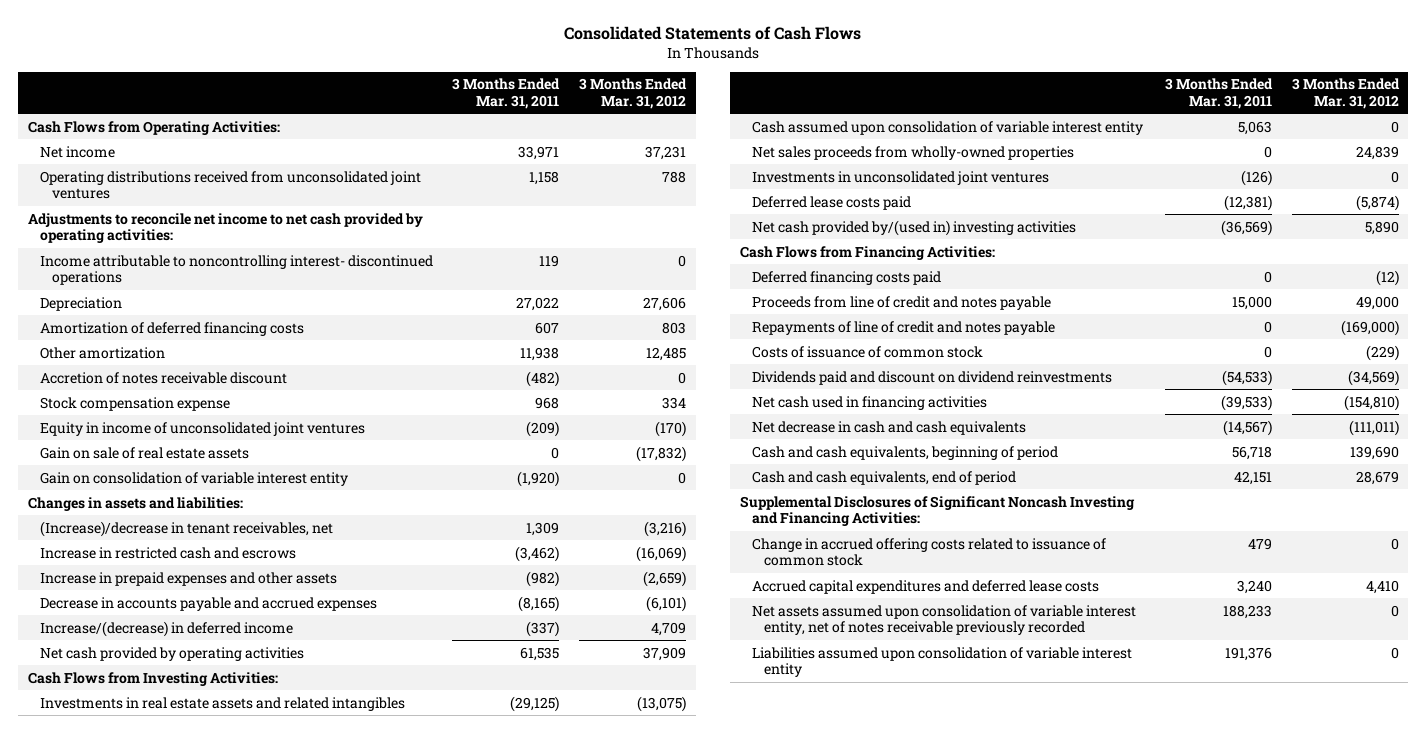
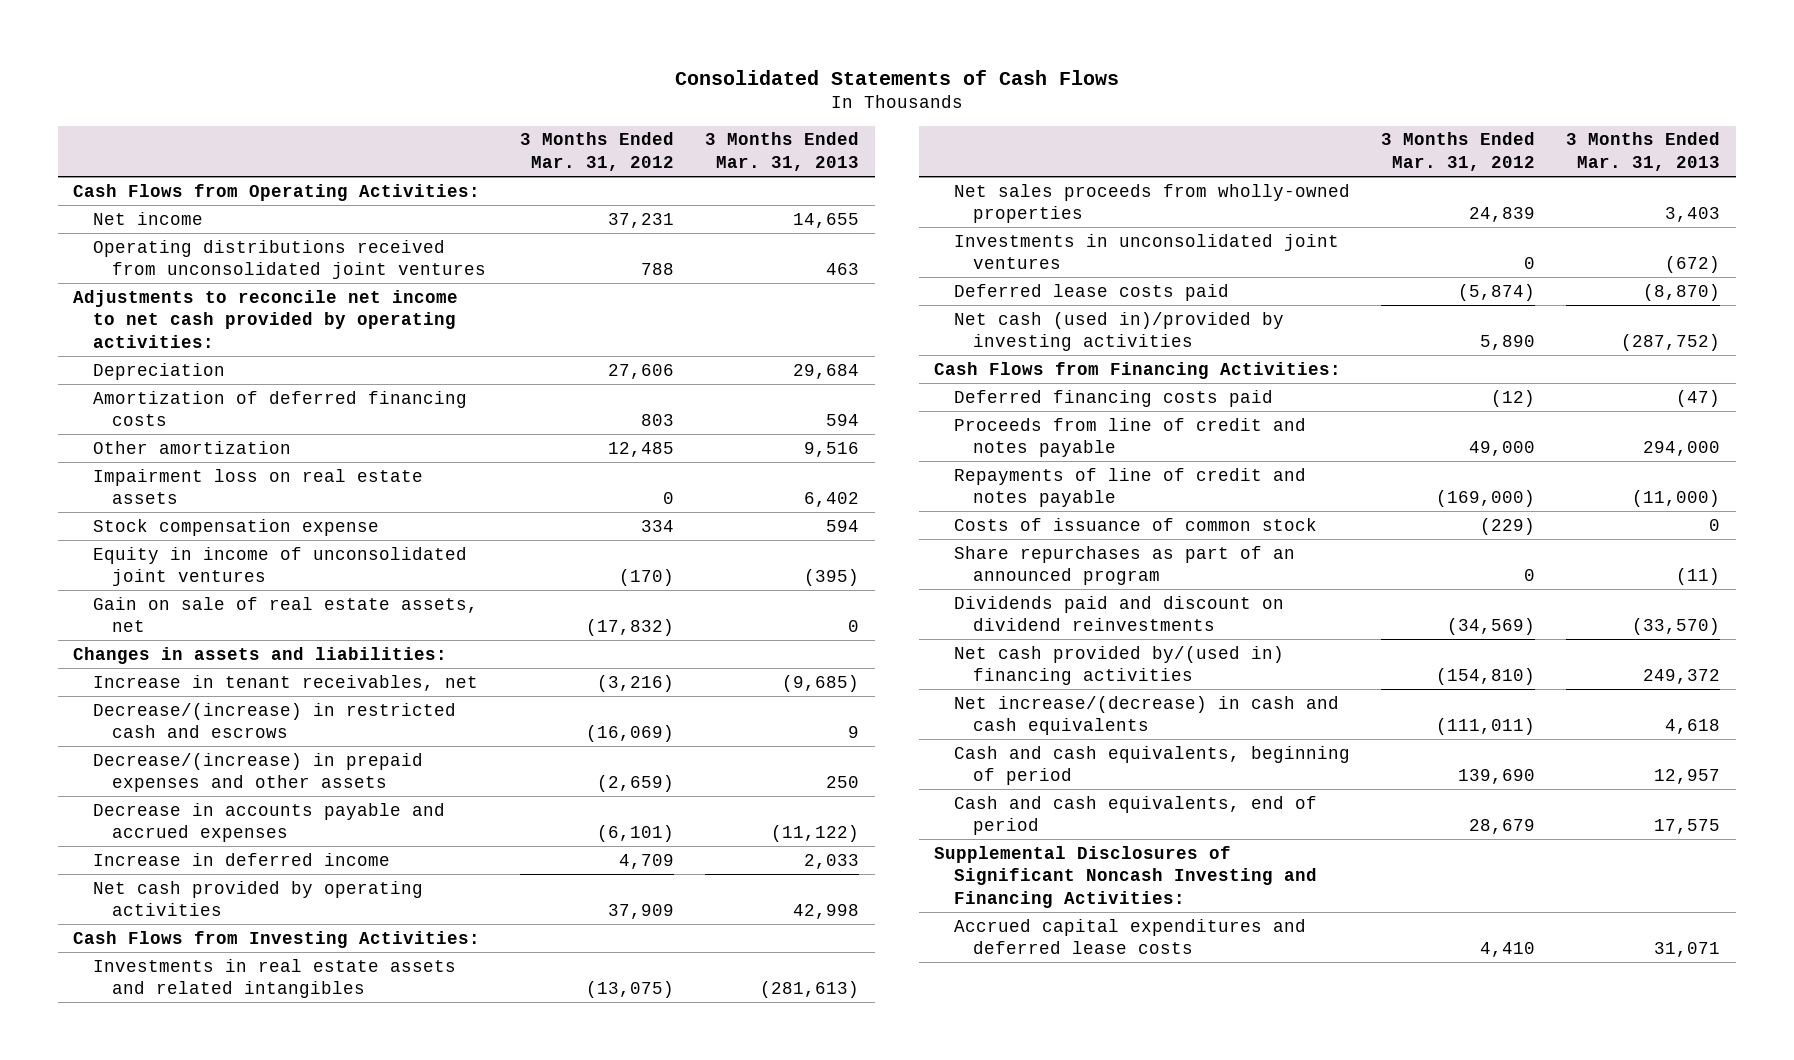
- | 3 Months Ended Mar. 31, 2011 | 3 Months Ended Mar. 31, 2012
+ | 3 Months Ended Mar. 31, 2012 | 3 Months Ended Mar. 31, 2013
- Income attributable to noncontrolling interest- discontinued operations | 119 | 0
- Accretion of notes receivable discount | (482) | 0
+ Impairment loss on real estate assets | 0 | 6,402
- Gain on sale of real estate assets | 0 | (17,832)
- Gain on consolidation of variable interest entity | (1,920) | 0
+ Gain on sale of real estate assets, net | (17,832) | 0
- (Increase)/decrease in tenant receivables, net | 1,309 | (3,216)
- Increase in restricted cash and escrows | (3,462) | (16,069)
- Increase in prepaid expenses and other assets | (982) | (2,659)
+ Increase in tenant receivables, net | (3,216) | (9,685)
+ Decrease/(increase) in restricted cash and escrows | (16,069) | 9
+ Decrease/(increase) in prepaid expenses and other assets | (2,659) | 250
- Increase/(decrease) in deferred income | (337) | 4,709
+ Increase in deferred income | 4,709 | 2,033
- Cash assumed upon consolidation of variable interest entity | 5,063 | 0
- Net cash provided by/(used in) investing activities | (36,569) | 5,890
+ Net cash (used in)/provided by investing activities | 5,890 | (287,752)
+ Share repurchases as part of an announced program | 0 | (11)
- Net cash used in financing activities | (39,533) | (154,810)
- Net decrease in cash and cash equivalents | (14,567) | (111,011)
+ Net cash provided by/(used in) financing activities | (154,810) | 249,372
+ Net increase/(decrease) in cash and cash equivalents | (111,011) | 4,618
- Change in accrued offering costs related to issuance of common stock | 479 | 0
- Net assets assumed upon consolidation of variable interest entity, net of notes receivable previously recorded | 188,233 | 0
- Liabilities assumed upon consolidation of variable interest entity | 191,376 | 0

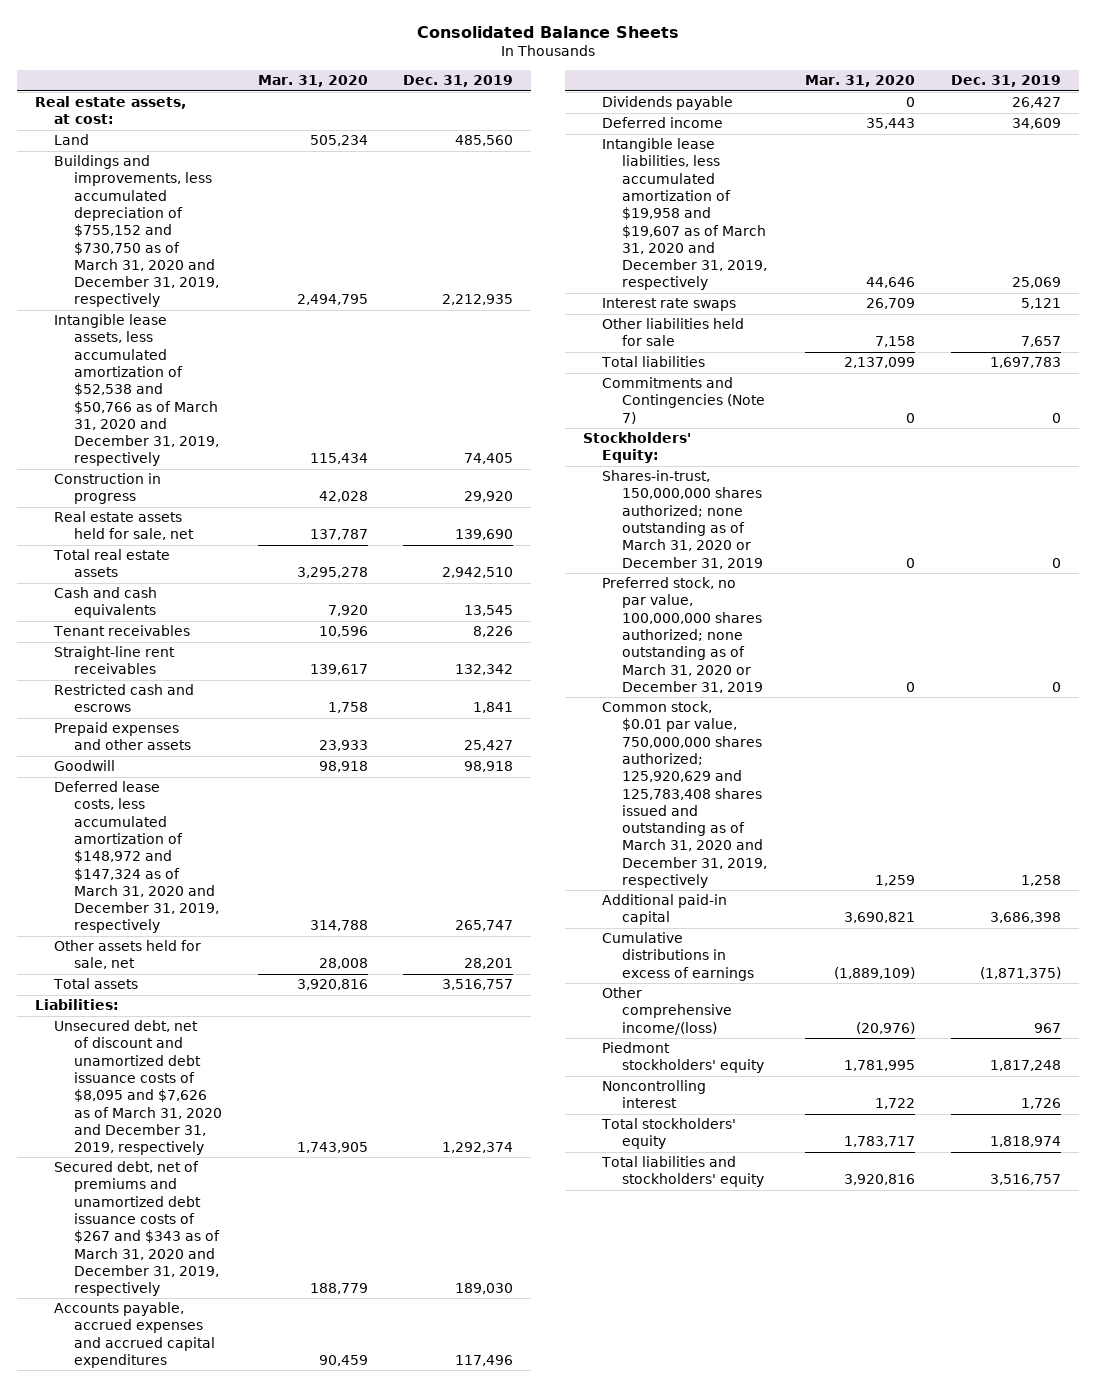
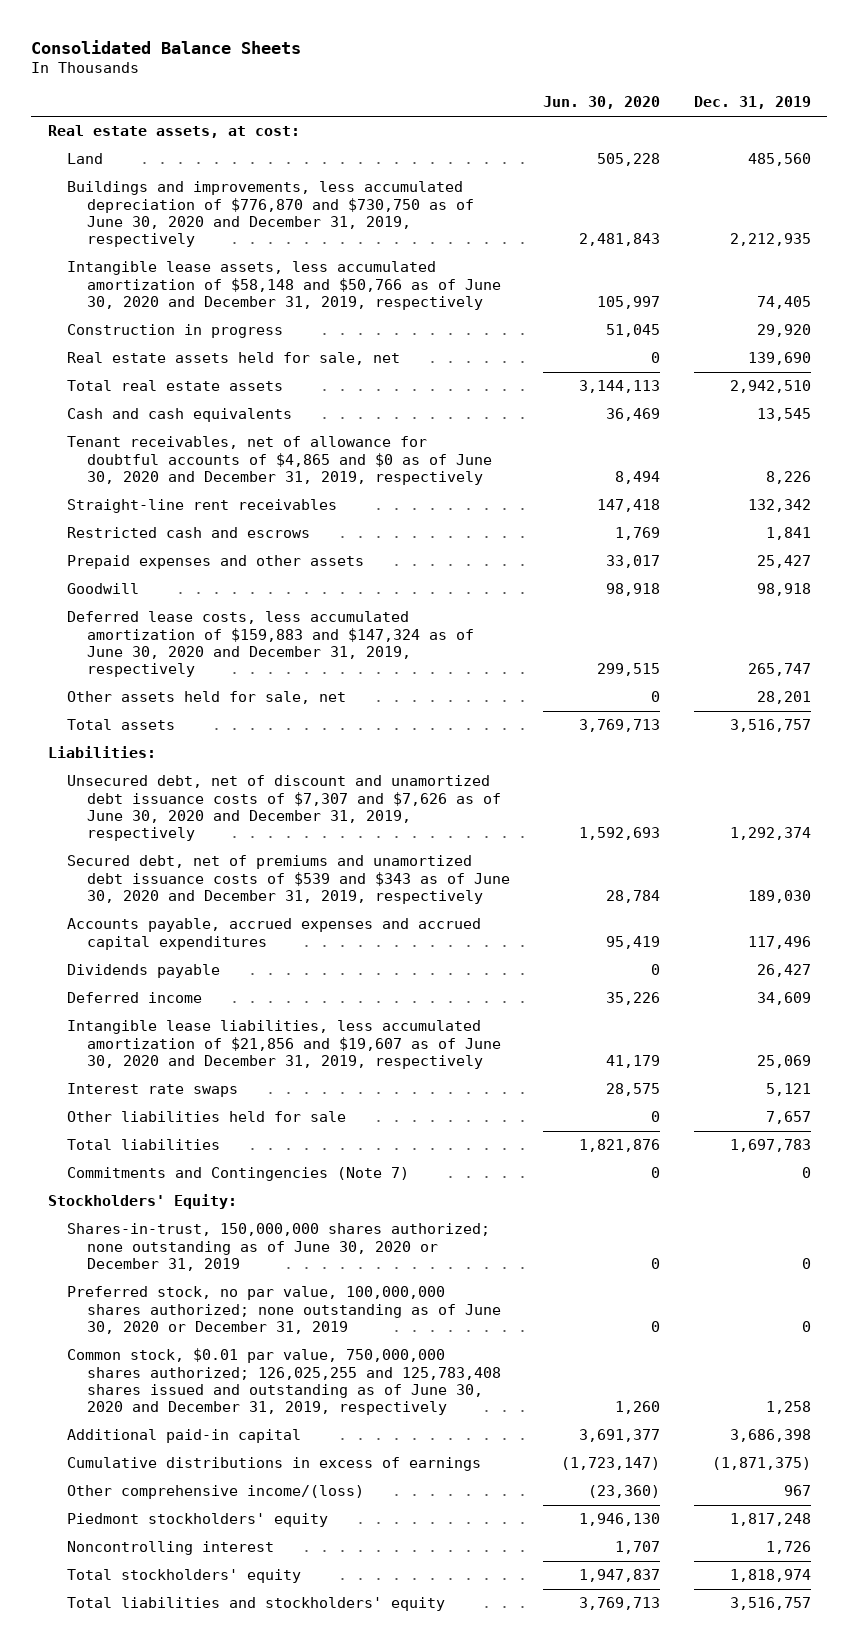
- | Mar. 31, 2020 | Dec. 31, 2019
+ | Jun. 30, 2020 | Dec. 31, 2019
- Buildings and improvements, less accumulated depreciation of $755,152 and $730,750 as of March 31, 2020 and December 31, 2019, respectively | 2,494,795 | 2,212,935
- Intangible lease assets, less accumulated amortization of $52,538 and $50,766 as of March 31, 2020 and December 31, 2019, respectively | 115,434 | 74,405
+ Buildings and improvements, less accumulated depreciation of $776,870 and $730,750 as of June 30, 2020 and December 31, 2019, respectively | 2,481,843 | 2,212,935
+ Intangible lease assets, less accumulated amortization of $58,148 and $50,766 as of June 30, 2020 and December 31, 2019, respectively | 105,997 | 74,405
- Tenant receivables | 10,596 | 8,226
+ Tenant receivables, net of allowance for doubtful accounts of $4,865 and $0 as of June 30, 2020 and December 31, 2019, respectively | 8,494 | 8,226
- Deferred lease costs, less accumulated amortization of $148,972 and $147,324 as of March 31, 2020 and December 31, 2019, respectively | 314,788 | 265,747
+ Deferred lease costs, less accumulated amortization of $159,883 and $147,324 as of June 30, 2020 and December 31, 2019, respectively | 299,515 | 265,747
- Unsecured debt, net of discount and unamortized debt issuance costs of $8,095 and $7,626 as of March 31, 2020 and December 31, 2019, respectively | 1,743,905 | 1,292,374
- Secured debt, net of premiums and unamortized debt issuance costs of $267 and $343 as of March 31, 2020 and December 31, 2019, respectively | 188,779 | 189,030
+ Unsecured debt, net of discount and unamortized debt issuance costs of $7,307 and $7,626 as of June 30, 2020 and December 31, 2019, respectively | 1,592,693 | 1,292,374
+ Secured debt, net of premiums and unamortized debt issuance costs of $539 and $343 as of June 30, 2020 and December 31, 2019, respectively | 28,784 | 189,030
- Intangible lease liabilities, less accumulated amortization of $19,958 and $19,607 as of March 31, 2020 and December 31, 2019, respectively | 44,646 | 25,069
+ Intangible lease liabilities, less accumulated amortization of $21,856 and $19,607 as of June 30, 2020 and December 31, 2019, respectively | 41,179 | 25,069
- Shares-in-trust, 150,000,000 shares authorized; none outstanding as of March 31, 2020 or December 31, 2019 | 0 | 0
- Preferred stock, no par value, 100,000,000 shares authorized; none outstanding as of March 31, 2020 or December 31, 2019 | 0 | 0
- Common stock, $0.01 par value, 750,000,000 shares authorized; 125,920,629 and 125,783,408 shares issued and outstanding as of March 31, 2020 and December 31, 2019, respectively | 1,259 | 1,258
+ Shares-in-trust, 150,000,000 shares authorized; none outstanding as of June 30, 2020 or December 31, 2019 | 0 | 0
+ Preferred stock, no par value, 100,000,000 shares authorized; none outstanding as of June 30, 2020 or December 31, 2019 | 0 | 0
+ Common stock, $0.01 par value, 750,000,000 shares authorized; 126,025,255 and 125,783,408 shares issued and outstanding as of June 30, 2020 and December 31, 2019, respectively | 1,260 | 1,258

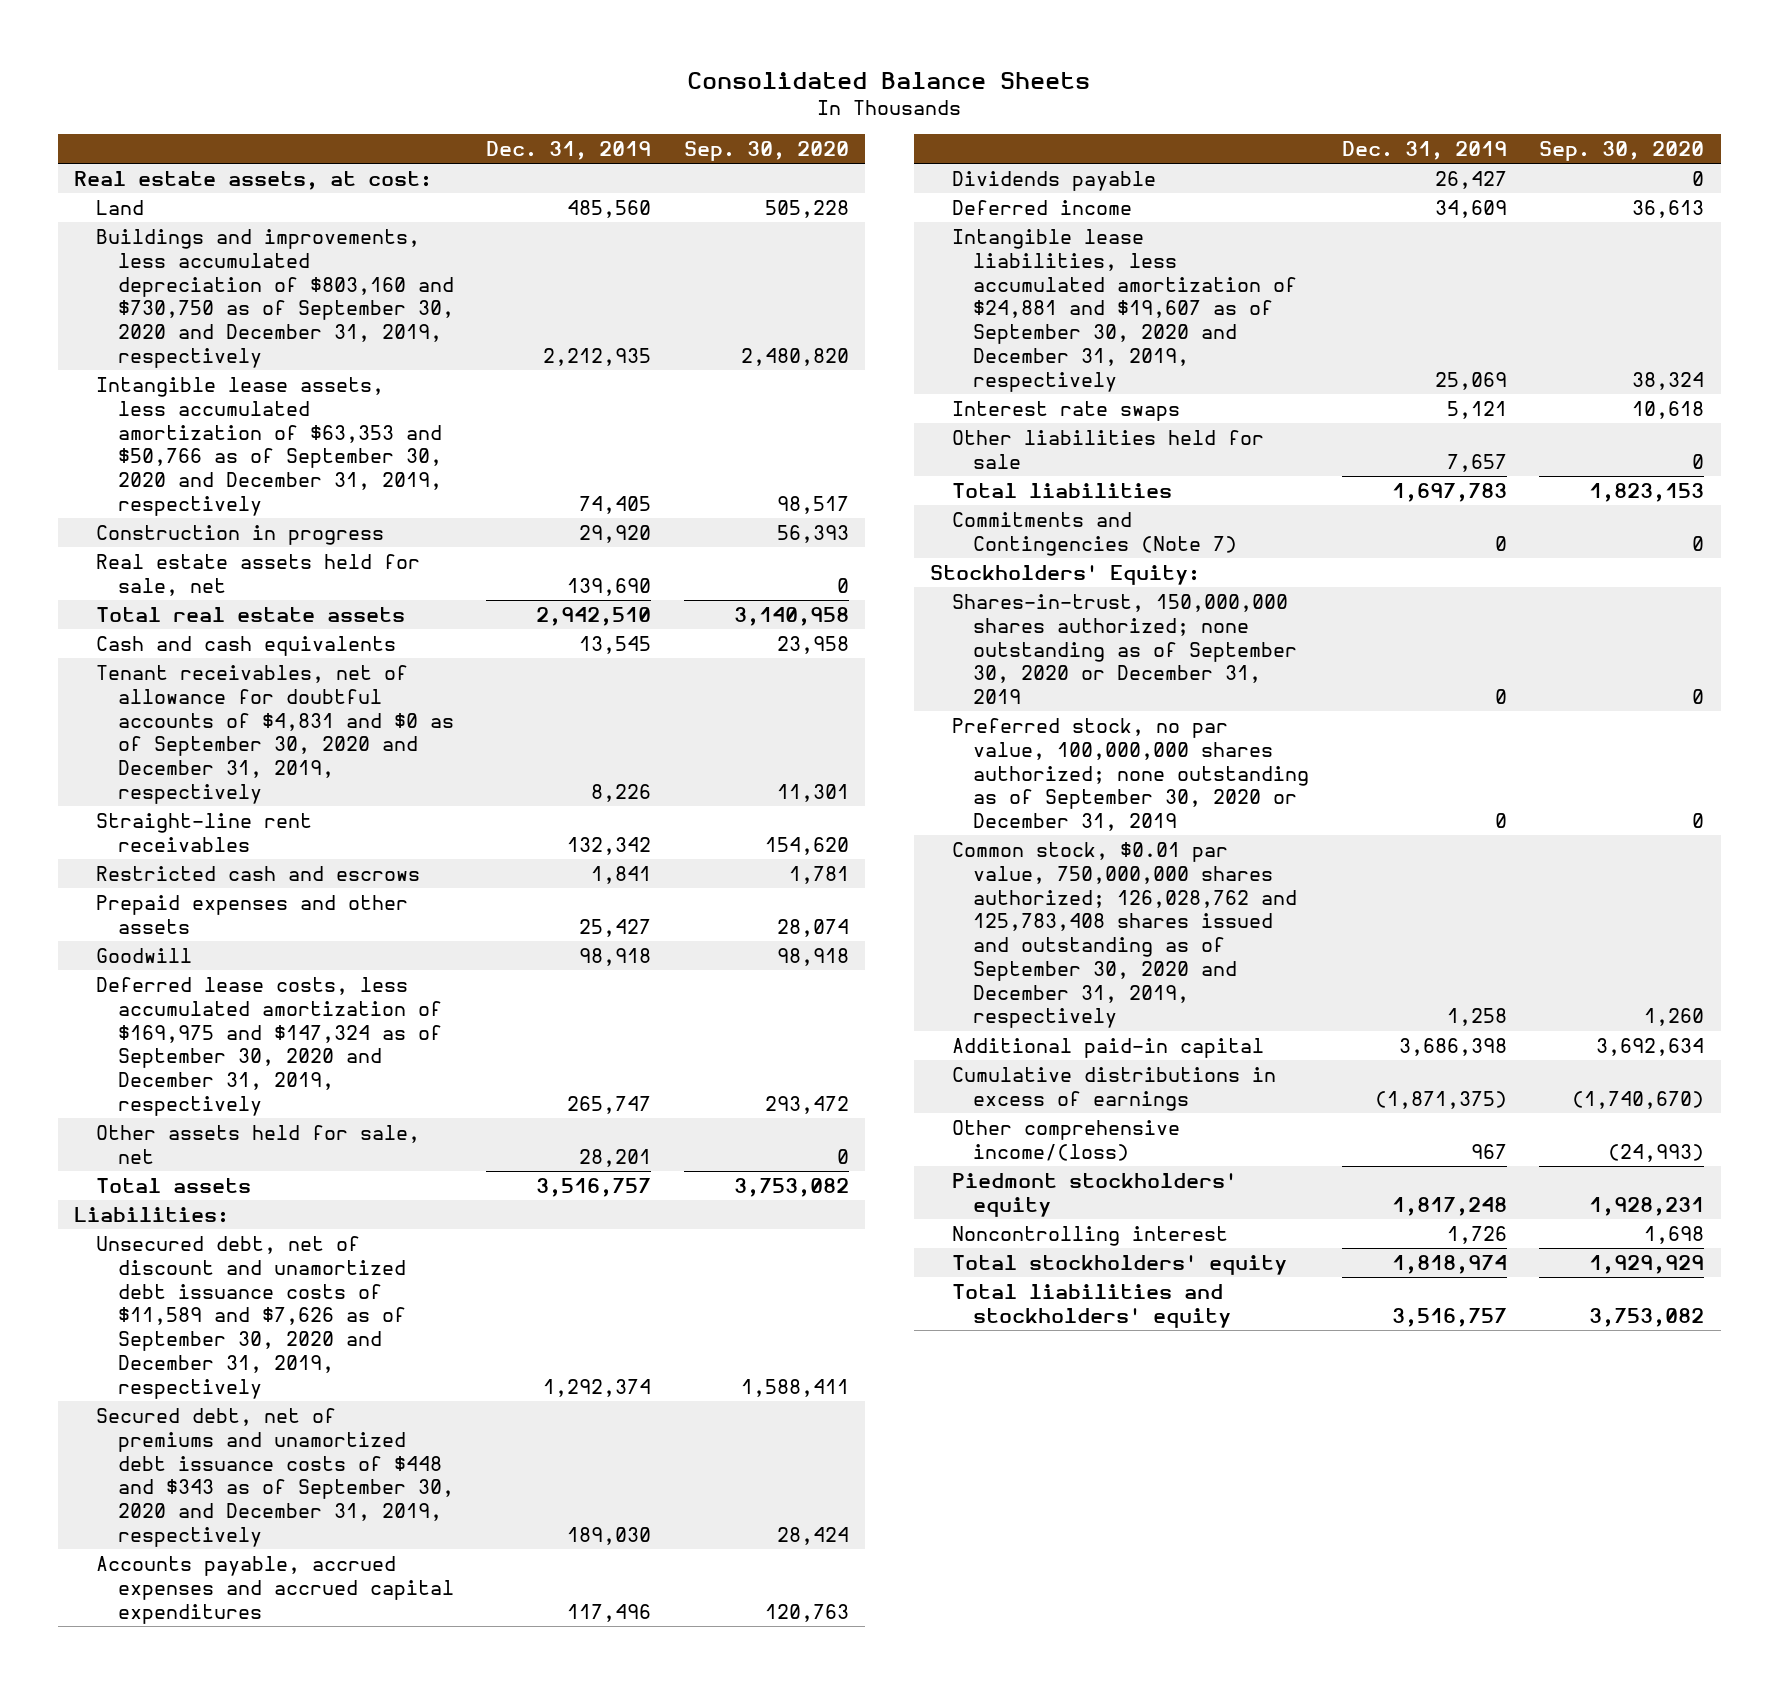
- | Jun. 30, 2020 | Dec. 31, 2019
+ | Dec. 31, 2019 | Sep. 30, 2020
- Buildings and improvements, less accumulated depreciation of $776,870 and $730,750 as of June 30, 2020 and December 31, 2019, respectively | 2,481,843 | 2,212,935
- Intangible lease assets, less accumulated amortization of $58,148 and $50,766 as of June 30, 2020 and December 31, 2019, respectively | 105,997 | 74,405
+ Buildings and improvements, less accumulated depreciation of $803,160 and $730,750 as of September 30, 2020 and December 31, 2019, respectively | 2,212,935 | 2,480,820
+ Intangible lease assets, less accumulated amortization of $63,353 and $50,766 as of September 30, 2020 and December 31, 2019, respectively | 74,405 | 98,517
- Tenant receivables, net of allowance for doubtful accounts of $4,865 and $0 as of June 30, 2020 and December 31, 2019, respectively | 8,494 | 8,226
+ Tenant receivables, net of allowance for doubtful accounts of $4,831 and $0 as of September 30, 2020 and December 31, 2019, respectively | 8,226 | 11,301
- Deferred lease costs, less accumulated amortization of $159,883 and $147,324 as of June 30, 2020 and December 31, 2019, respectively | 299,515 | 265,747
+ Deferred lease costs, less accumulated amortization of $169,975 and $147,324 as of September 30, 2020 and December 31, 2019, respectively | 265,747 | 293,472
- Unsecured debt, net of discount and unamortized debt issuance costs of $7,307 and $7,626 as of June 30, 2020 and December 31, 2019, respectively | 1,592,693 | 1,292,374
- Secured debt, net of premiums and unamortized debt issuance costs of $539 and $343 as of June 30, 2020 and December 31, 2019, respectively | 28,784 | 189,030
+ Unsecured debt, net of discount and unamortized debt issuance costs of $11,589 and $7,626 as of September 30, 2020 and December 31, 2019, respectively | 1,292,374 | 1,588,411
+ Secured debt, net of premiums and unamortized debt issuance costs of $448 and $343 as of September 30, 2020 and December 31, 2019, respectively | 189,030 | 28,424
- Intangible lease liabilities, less accumulated amortization of $21,856 and $19,607 as of June 30, 2020 and December 31, 2019, respectively | 41,179 | 25,069
+ Intangible lease liabilities, less accumulated amortization of $24,881 and $19,607 as of September 30, 2020 and December 31, 2019, respectively | 25,069 | 38,324
- Shares-in-trust, 150,000,000 shares authorized; none outstanding as of June 30, 2020 or December 31, 2019 | 0 | 0
- Preferred stock, no par value, 100,000,000 shares authorized; none outstanding as of June 30, 2020 or December 31, 2019 | 0 | 0
- Common stock, $0.01 par value, 750,000,000 shares authorized; 126,025,255 and 125,783,408 shares issued and outstanding as of June 30, 2020 and December 31, 2019, respectively | 1,260 | 1,258
+ Shares-in-trust, 150,000,000 shares authorized; none outstanding as of September 30, 2020 or December 31, 2019 | 0 | 0
+ Preferred stock, no par value, 100,000,000 shares authorized; none outstanding as of September 30, 2020 or December 31, 2019 | 0 | 0
+ Common stock, $0.01 par value, 750,000,000 shares authorized; 126,028,762 and 125,783,408 shares issued and outstanding as of September 30, 2020 and December 31, 2019, respectively | 1,258 | 1,260

